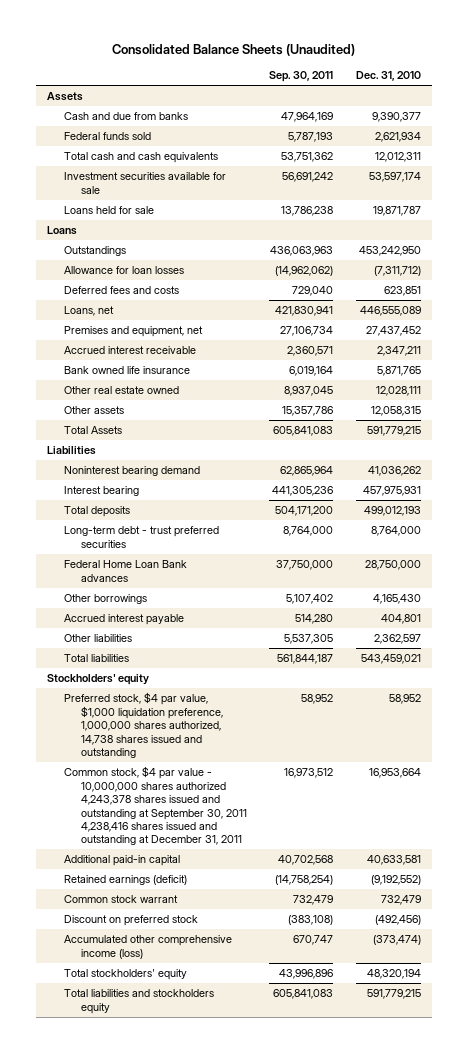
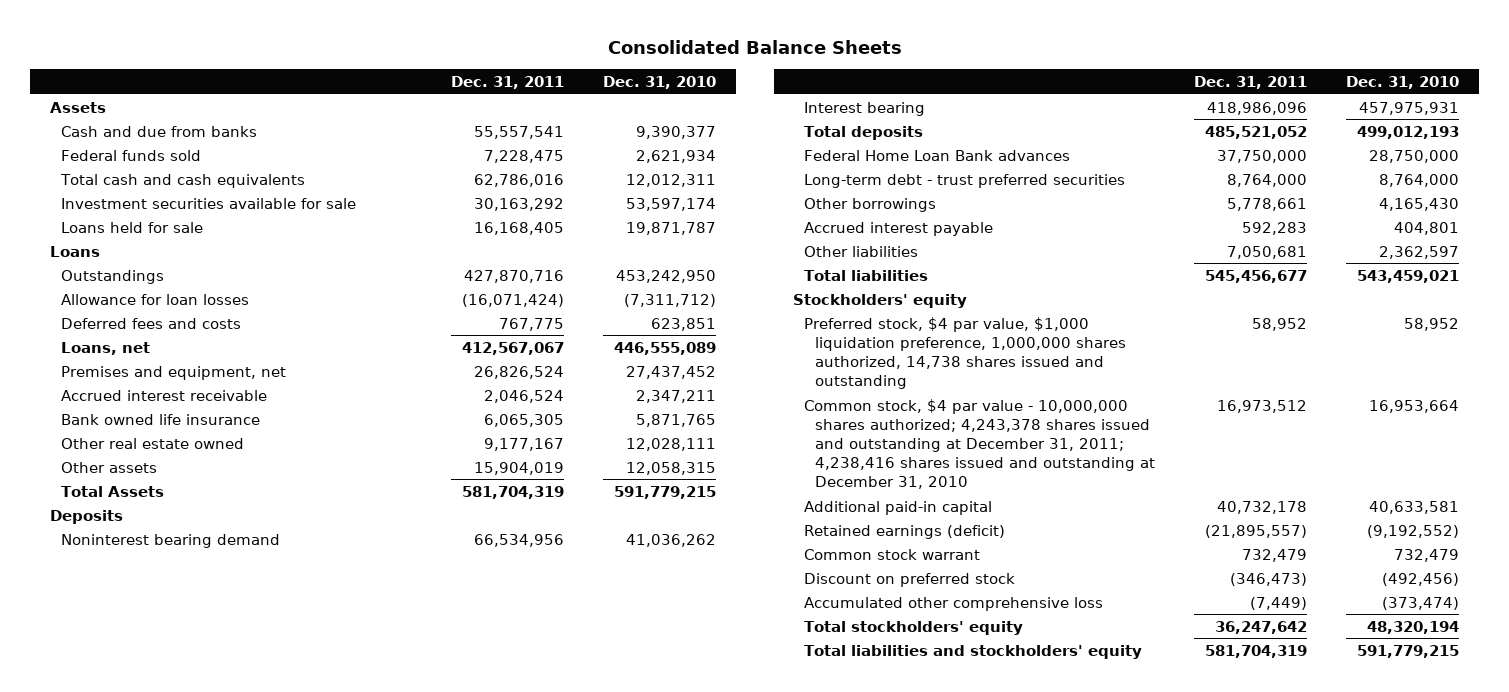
- Consolidated Balance Sheets (Unaudited)
+ Consolidated Balance Sheets
- | Sep. 30, 2011 | Dec. 31, 2010
+ | Dec. 31, 2011 | Dec. 31, 2010
- Liabilities
+ Deposits
moved down: Long-term debt - trust preferred securities | 8,764,000 | 8,764,000
- Common stock, $4 par value - 10,000,000 shares authorized 4,243,378 shares issued and outstanding at September 30, 2011 4,238,416 shares issued and outstanding at December 31, 2011 | 16,973,512 | 16,953,664
+ Common stock, $4 par value - 10,000,000 shares authorized; 4,243,378 shares issued and outstanding at December 31, 2011; 4,238,416 shares issued and outstanding at December 31, 2010 | 16,973,512 | 16,953,664
- Accumulated other comprehensive income (loss) | 670,747 | (373,474)
+ Accumulated other comprehensive loss | (7,449) | (373,474)
- Total liabilities and stockholders equity | 605,841,083 | 591,779,215
+ Total liabilities and stockholders' equity | 581,704,319 | 591,779,215

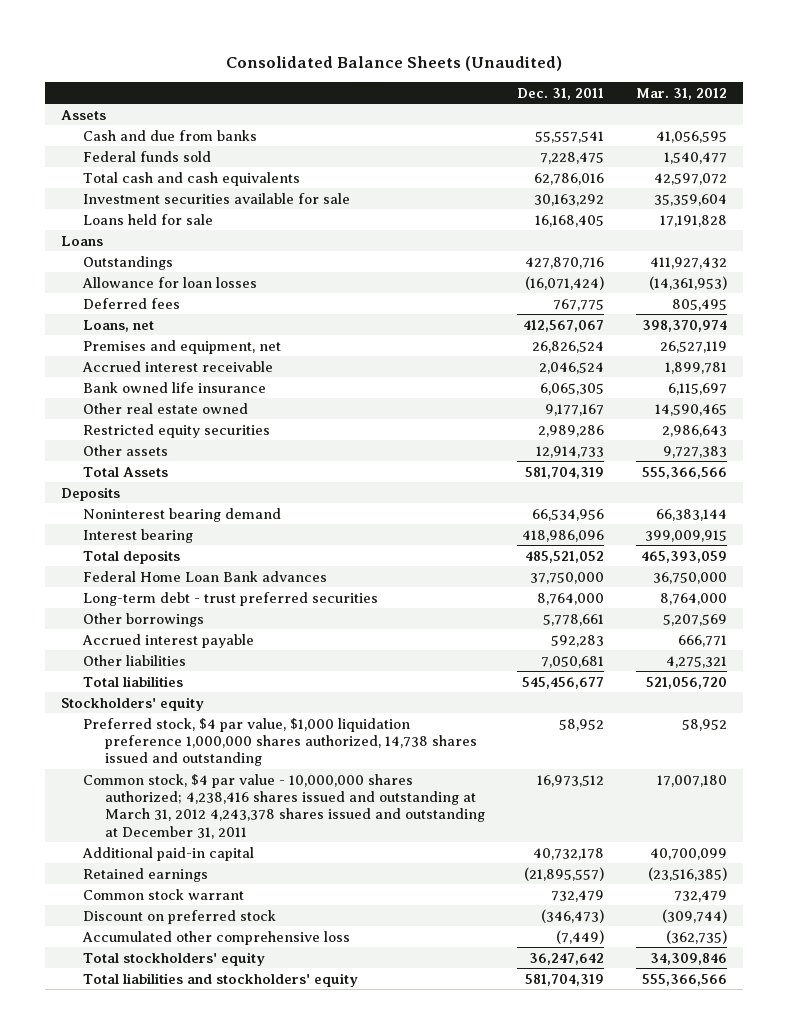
- Consolidated Balance Sheets
+ Consolidated Balance Sheets (Unaudited)
- | Dec. 31, 2011 | Dec. 31, 2010
+ | Dec. 31, 2011 | Mar. 31, 2012
- Deferred fees and costs | 767,775 | 623,851
+ Deferred fees | 767,775 | 805,495
- Other assets | 15,904,019 | 12,058,315
+ Restricted equity securities | 2,989,286 | 2,986,643
+ Other assets | 12,914,733 | 9,727,383
- Preferred stock, $4 par value, $1,000 liquidation preference, 1,000,000 shares authorized, 14,738 shares issued and outstanding | 58,952 | 58,952
- Common stock, $4 par value - 10,000,000 shares authorized; 4,243,378 shares issued and outstanding at December 31, 2011; 4,238,416 shares issued and outstanding at December 31, 2010 | 16,973,512 | 16,953,664
+ Preferred stock, $4 par value, $1,000 liquidation preference 1,000,000 shares authorized, 14,738 shares issued and outstanding | 58,952 | 58,952
+ Common stock, $4 par value - 10,000,000 shares authorized; 4,238,416 shares issued and outstanding at March 31, 2012 4,243,378 shares issued and outstanding at December 31, 2011 | 16,973,512 | 17,007,180
- Retained earnings (deficit) | (21,895,557) | (9,192,552)
+ Retained earnings | (21,895,557) | (23,516,385)

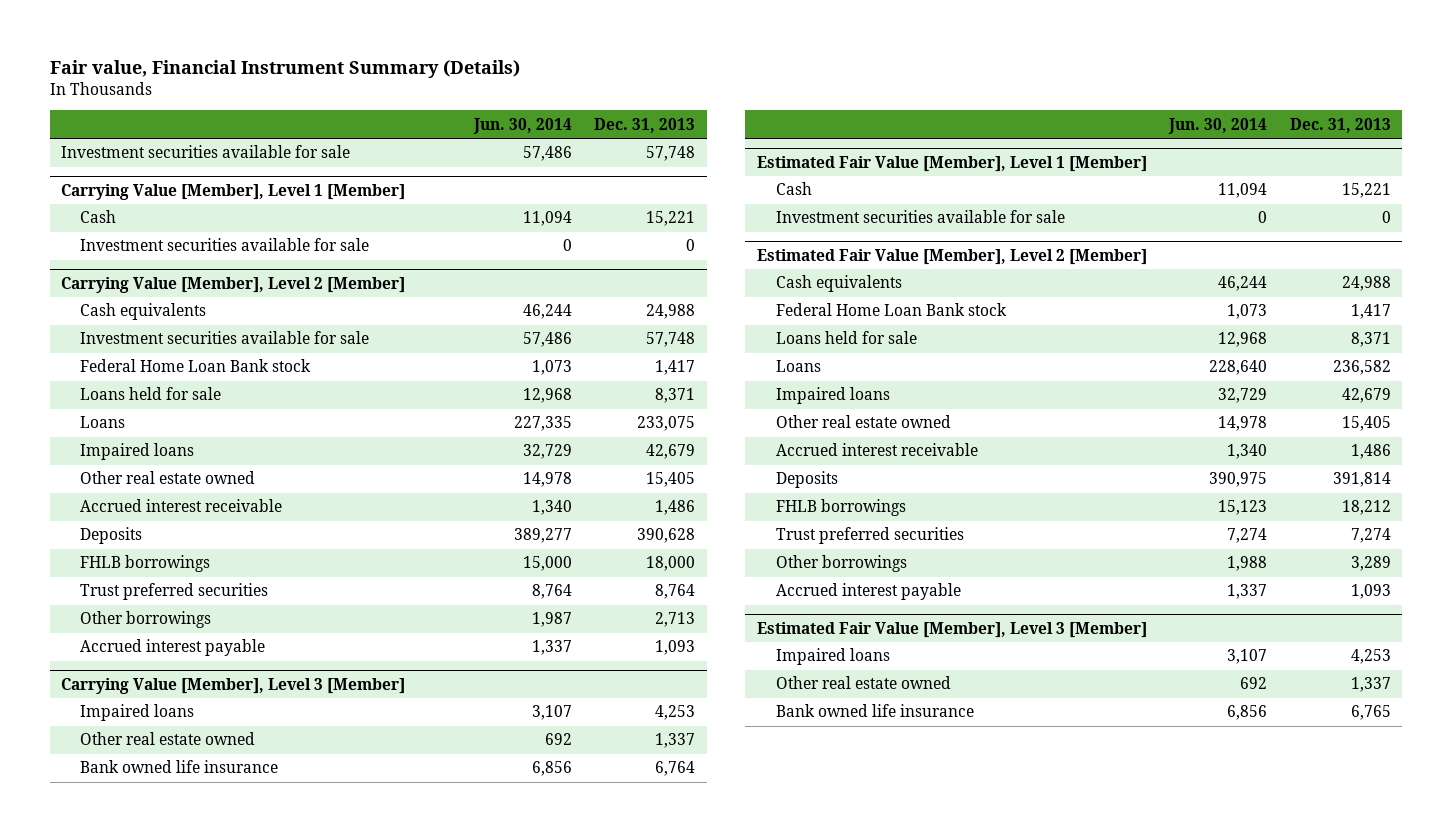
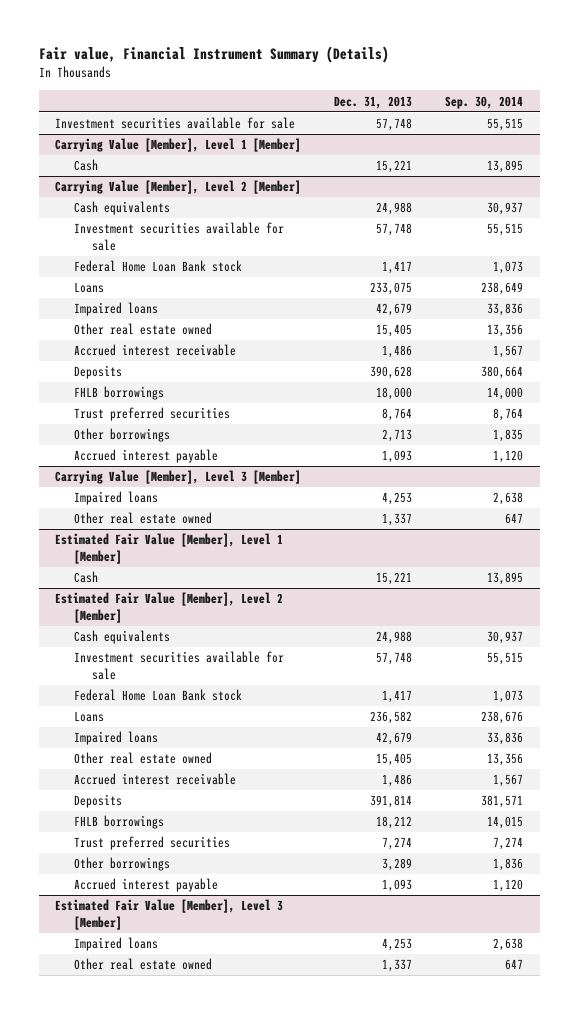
- | Jun. 30, 2014 | Dec. 31, 2013
+ | Dec. 31, 2013 | Sep. 30, 2014
@ Carrying Value [Member], Level 1 [Member]
- Investment securities available for sale | 0 | 0
@ Carrying Value [Member], Level 2 [Member]
- Loans held for sale | 12,968 | 8,371
@ Carrying Value [Member], Level 3 [Member]
- Bank owned life insurance | 6,856 | 6,764
@ Estimated Fair Value [Member], Level 1 [Member]
- Investment securities available for sale | 0 | 0
@ Estimated Fair Value [Member], Level 2 [Member]
+ Investment securities available for sale | 57,748 | 55,515
- Loans held for sale | 12,968 | 8,371
@ Estimated Fair Value [Member], Level 3 [Member]
- Bank owned life insurance | 6,856 | 6,765

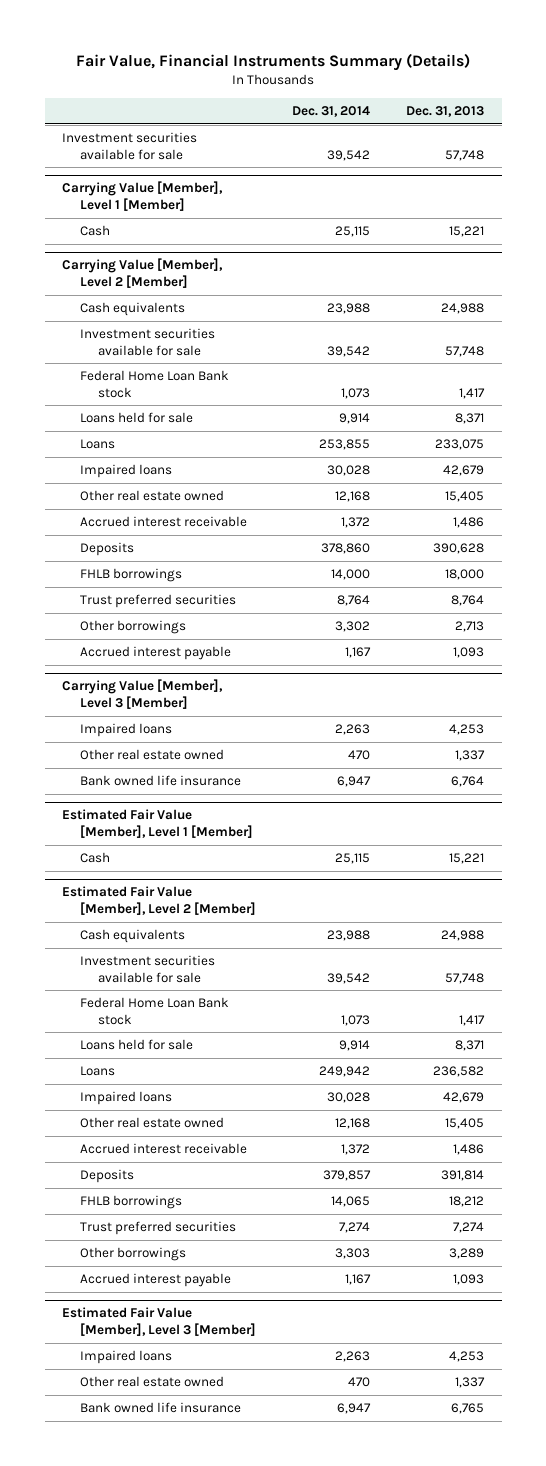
- Fair value, Financial Instrument Summary (Details)
+ Fair Value, Financial Instruments Summary (Details)
- | Dec. 31, 2013 | Sep. 30, 2014
+ | Dec. 31, 2014 | Dec. 31, 2013
@ Carrying Value [Member], Level 2 [Member]
+ Loans held for sale | 9,914 | 8,371
@ Carrying Value [Member], Level 3 [Member]
+ Bank owned life insurance | 6,947 | 6,764
@ Estimated Fair Value [Member], Level 2 [Member]
+ Loans held for sale | 9,914 | 8,371
@ Estimated Fair Value [Member], Level 3 [Member]
+ Bank owned life insurance | 6,947 | 6,765

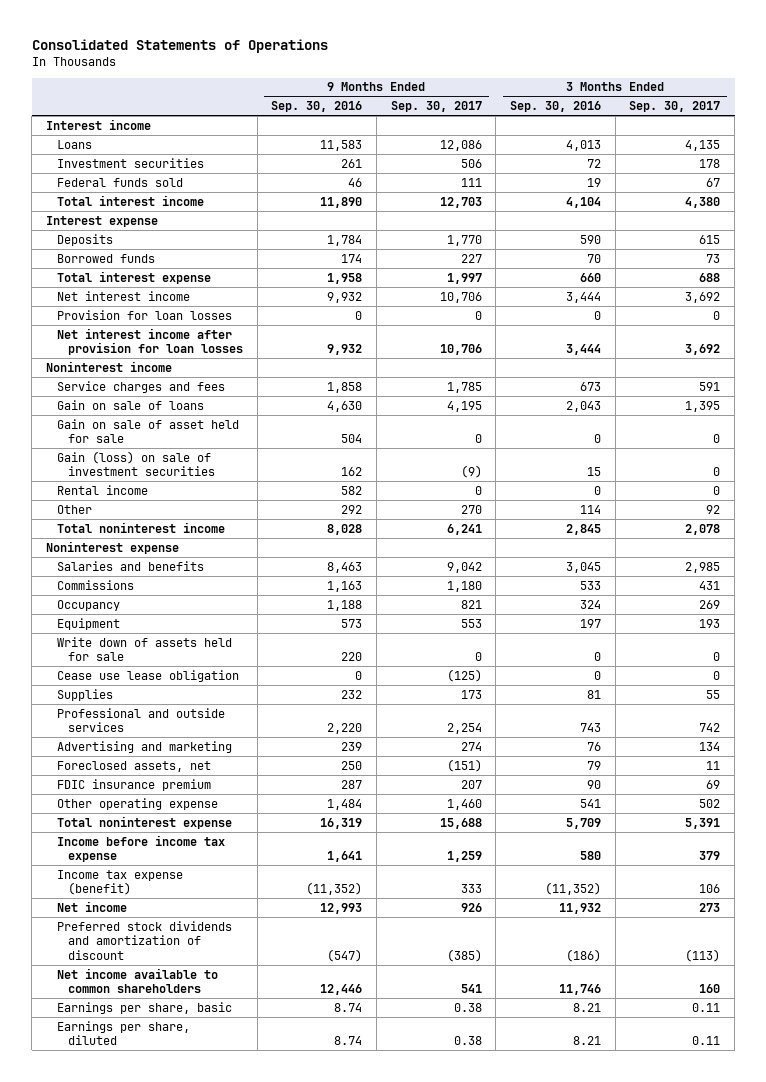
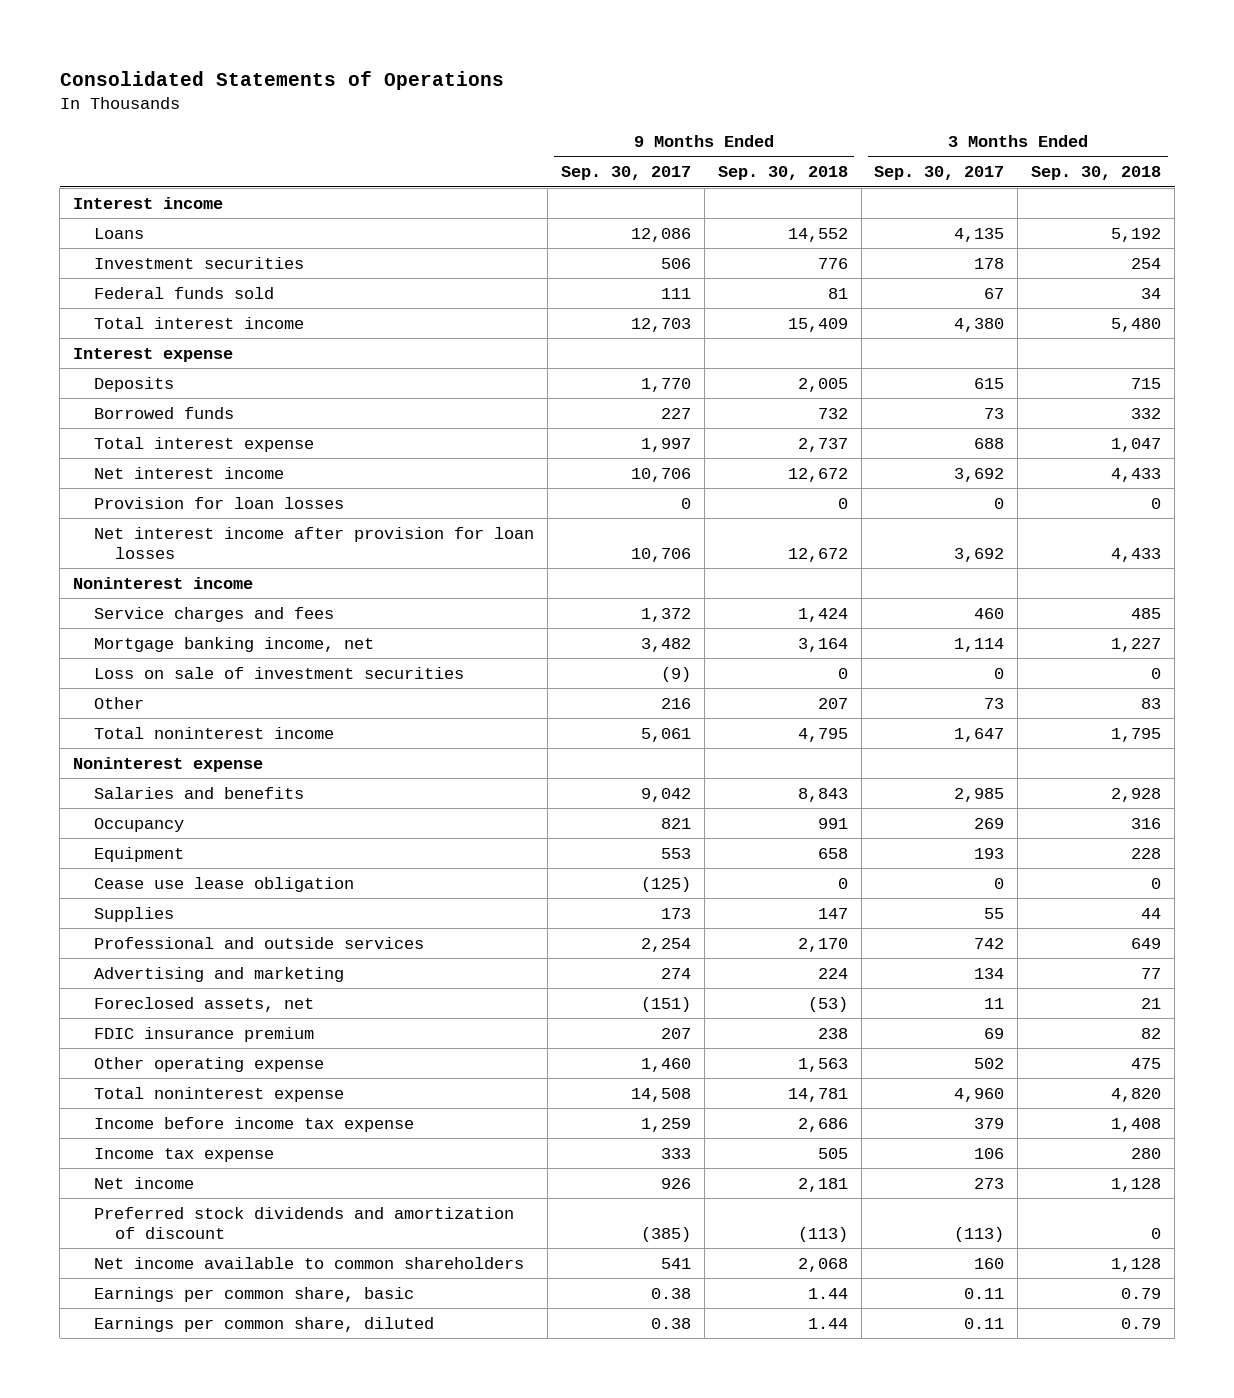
- | 9 Months Ended Sep. 30, 2016 | 9 Months Ended Sep. 30, 2017 | 3 Months Ended Sep. 30, 2016 | 3 Months Ended Sep. 30, 2017
+ | 9 Months Ended Sep. 30, 2017 | 9 Months Ended Sep. 30, 2018 | 3 Months Ended Sep. 30, 2017 | 3 Months Ended Sep. 30, 2018
- Service charges and fees | 1,858 | 1,785 | 673 | 591
- Gain on sale of loans | 4,630 | 4,195 | 2,043 | 1,395
- Gain on sale of asset held for sale | 504 | 0 | 0 | 0
- Gain (loss) on sale of investment securities | 162 | (9) | 15 | 0
- Rental income | 582 | 0 | 0 | 0
- Other | 292 | 270 | 114 | 92
- Total noninterest income | 8,028 | 6,241 | 2,845 | 2,078
+ Service charges and fees | 1,372 | 1,424 | 460 | 485
+ Mortgage banking income, net | 3,482 | 3,164 | 1,114 | 1,227
+ Loss on sale of investment securities | (9) | 0 | 0 | 0
+ Other | 216 | 207 | 73 | 83
+ Total noninterest income | 5,061 | 4,795 | 1,647 | 1,795
- Commissions | 1,163 | 1,180 | 533 | 431
- Write down of assets held for sale | 220 | 0 | 0 | 0
- Total noninterest expense | 16,319 | 15,688 | 5,709 | 5,391
+ Total noninterest expense | 14,508 | 14,781 | 4,960 | 4,820
- Income tax expense (benefit) | (11,352) | 333 | (11,352) | 106
+ Income tax expense | 333 | 505 | 106 | 280
- Earnings per share, basic | 8.74 | 0.38 | 8.21 | 0.11
- Earnings per share, diluted | 8.74 | 0.38 | 8.21 | 0.11
+ Earnings per common share, basic | 0.38 | 1.44 | 0.11 | 0.79
+ Earnings per common share, diluted | 0.38 | 1.44 | 0.11 | 0.79

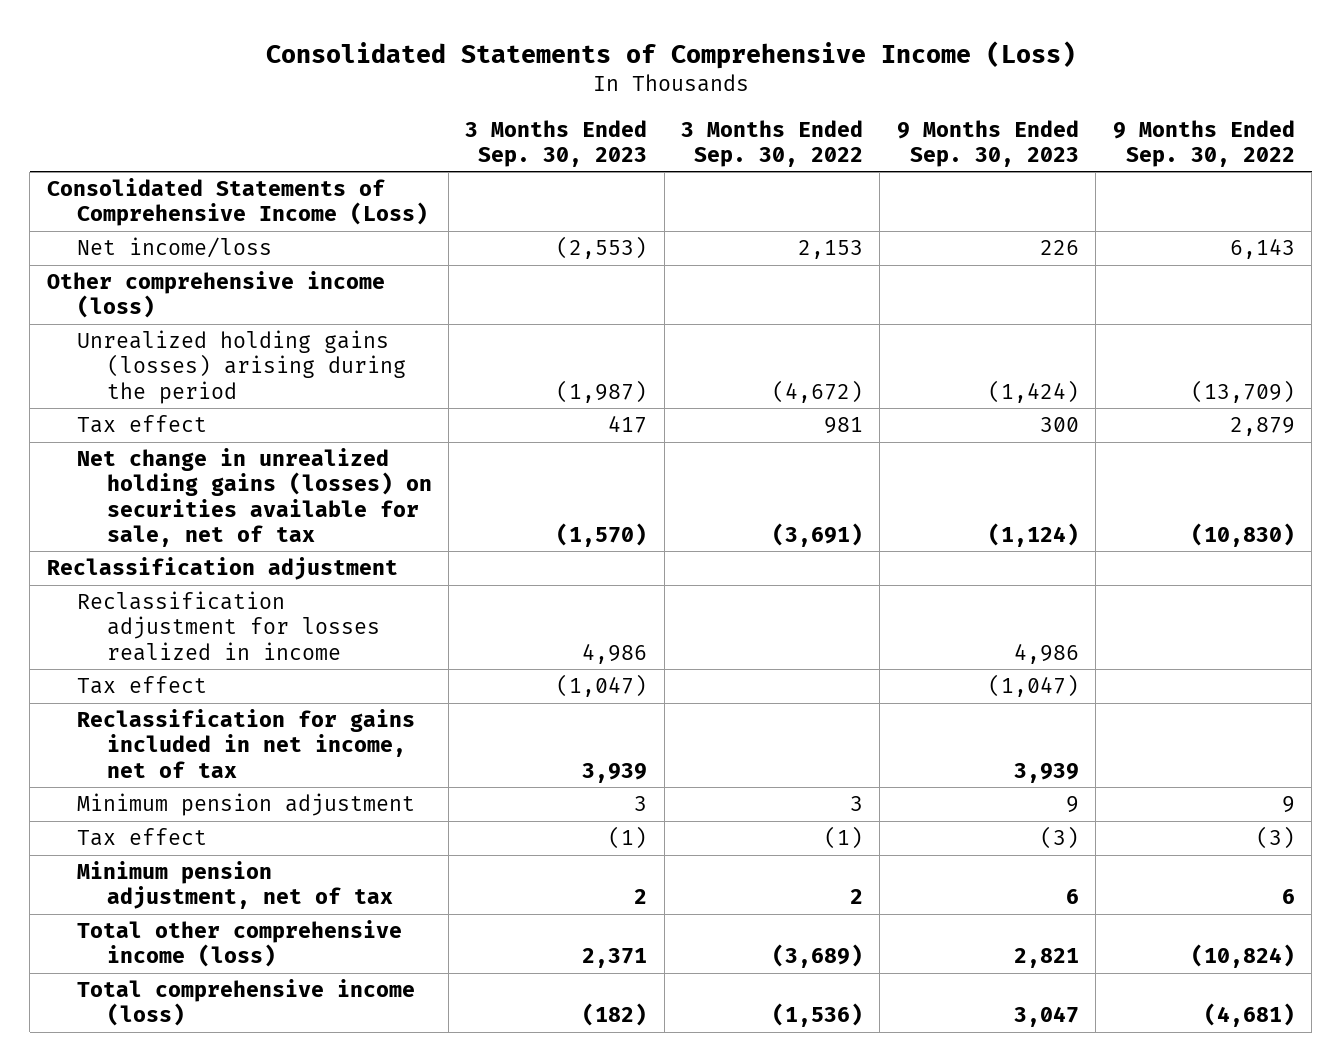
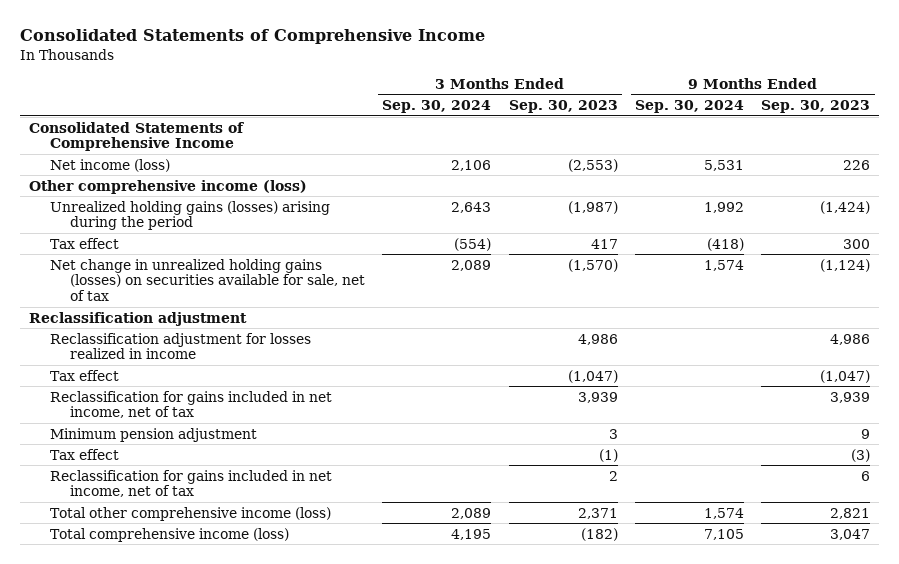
- Consolidated Statements of Comprehensive Income (Loss)
+ Consolidated Statements of Comprehensive Income
- | 3 Months Ended Sep. 30, 2023 | 3 Months Ended Sep. 30, 2022 | 9 Months Ended Sep. 30, 2023 | 9 Months Ended Sep. 30, 2022
+ | 3 Months Ended Sep. 30, 2024 | 3 Months Ended Sep. 30, 2023 | 9 Months Ended Sep. 30, 2024 | 9 Months Ended Sep. 30, 2023
- Consolidated Statements of Comprehensive Income (Loss)
- Net income/loss | (2,553) | 2,153 | 226 | 6,143
+ Consolidated Statements of Comprehensive Income
+ Net income (loss) | 2,106 | (2,553) | 5,531 | 226
- Minimum pension adjustment, net of tax | 2 | 2 | 6 | 6
+ Reclassification for gains included in net income, net of tax | | 2 | | 6

